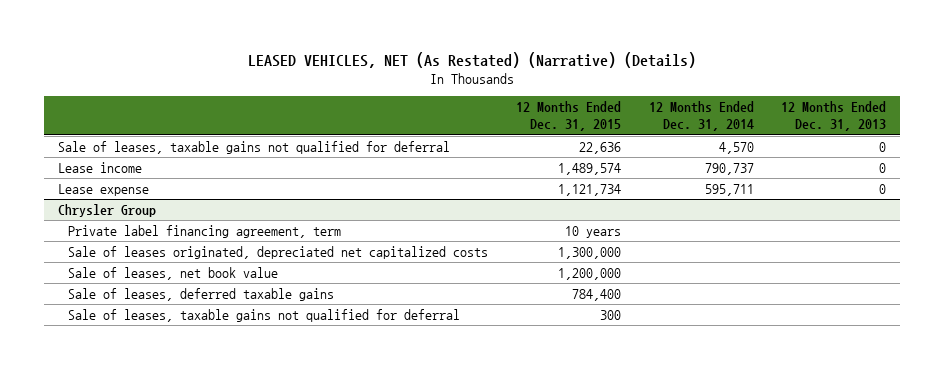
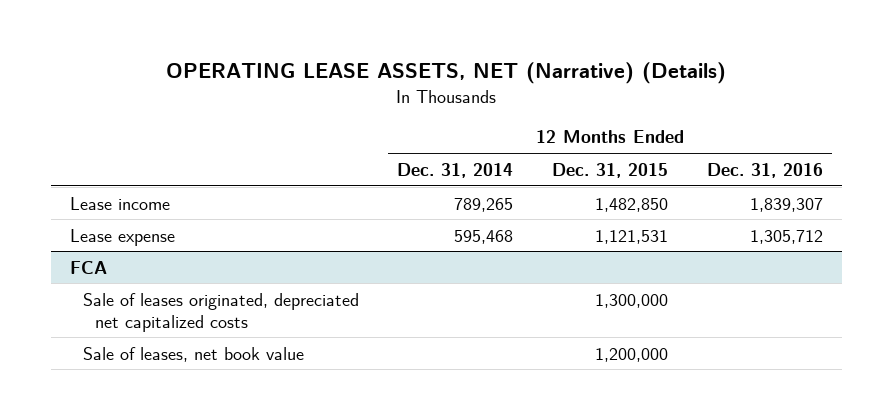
- LEASED VEHICLES, NET (As Restated) (Narrative) (Details)
+ OPERATING LEASE ASSETS, NET (Narrative) (Details)
- | 12 Months Ended Dec. 31, 2015 | 12 Months Ended Dec. 31, 2014 | 12 Months Ended Dec. 31, 2013
+ | 12 Months Ended Dec. 31, 2014 | 12 Months Ended Dec. 31, 2015 | 12 Months Ended Dec. 31, 2016
- Sale of leases, taxable gains not qualified for deferral | 22,636 | 4,570 | 0
- Lease income | 1,489,574 | 790,737 | 0
- Lease expense | 1,121,734 | 595,711 | 0
- Chrysler Group
- Private label financing agreement, term | 10 years | |
+ Lease income | 789,265 | 1,482,850 | 1,839,307
+ Lease expense | 595,468 | 1,121,531 | 1,305,712
+ FCA
- Sale of leases, deferred taxable gains | 784,400 | |
- Sale of leases, taxable gains not qualified for deferral | 300 | |

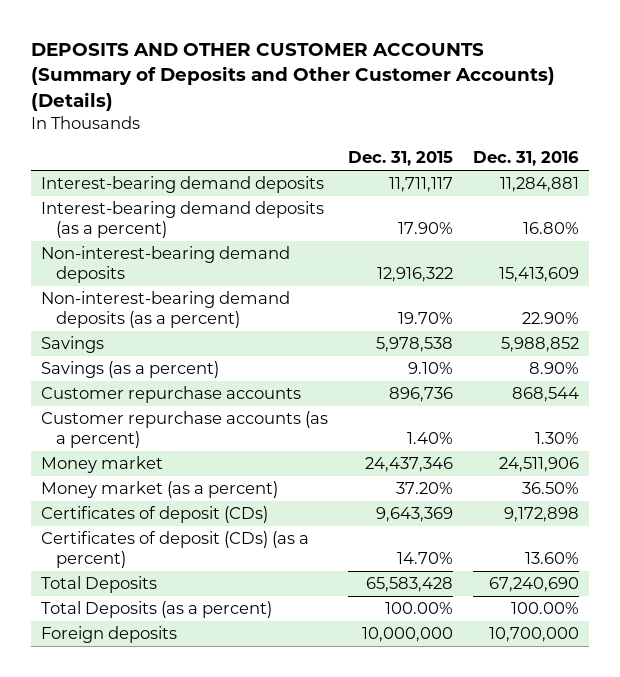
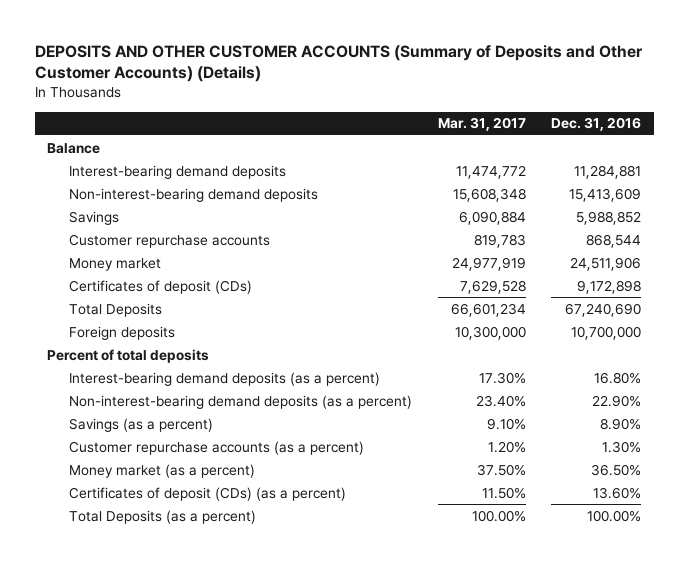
- | Dec. 31, 2015 | Dec. 31, 2016
+ | Mar. 31, 2017 | Dec. 31, 2016
+ Balance
+ Percent of total deposits
moved down: Interest-bearing demand deposits (as a percent) | 17.30% | 16.80%
moved down: Non-interest-bearing demand deposits (as a percent) | 23.40% | 22.90%
moved down: Savings (as a percent) | 9.10% | 8.90%
moved down: Customer repurchase accounts (as a percent) | 1.20% | 1.30%
moved down: Money market (as a percent) | 37.50% | 36.50%
moved down: Certificates of deposit (CDs) (as a percent) | 11.50% | 13.60%
moved down: Total Deposits (as a percent) | 100.00% | 100.00%

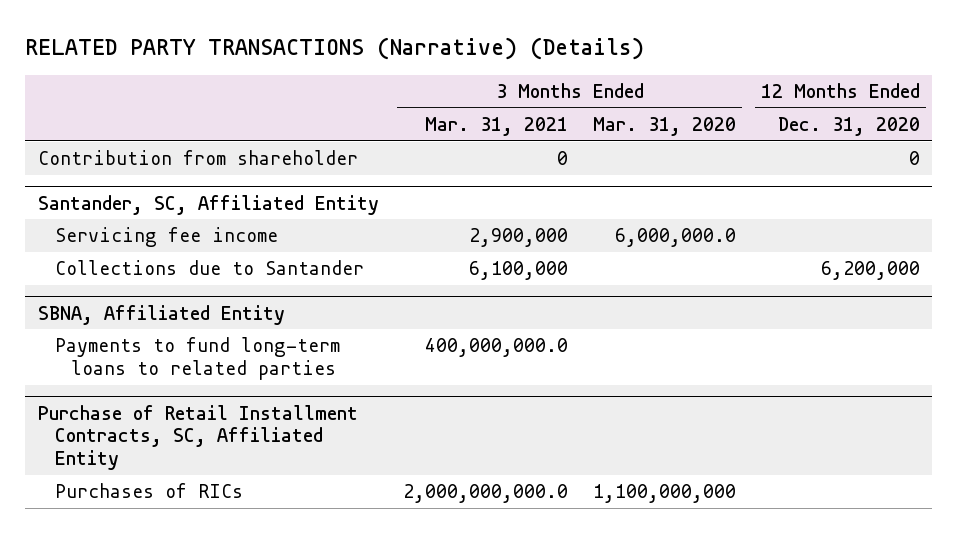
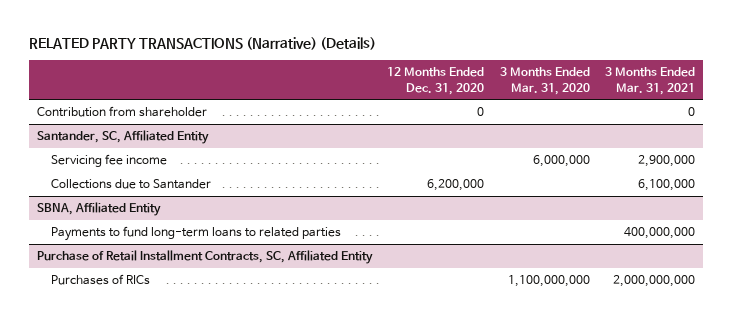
- | 3 Months Ended Mar. 31, 2021 | 3 Months Ended Mar. 31, 2020 | 12 Months Ended Dec. 31, 2020
+ | 12 Months Ended Dec. 31, 2020 | 3 Months Ended Mar. 31, 2020 | 3 Months Ended Mar. 31, 2021
@ Santander, SC, Affiliated Entity
- Servicing fee income | 2,900,000 | 6,000,000.0 |
+ Servicing fee income | | 6,000,000 | 2,900,000
@ SBNA, Affiliated Entity
- Payments to fund long-term loans to related parties | 400,000,000.0 | |
+ Payments to fund long-term loans to related parties | | | 400,000,000
@ Purchase of Retail Installment Contracts, SC, Affiliated Entity
- Purchases of RICs | 2,000,000,000.0 | 1,100,000,000 |
+ Purchases of RICs | | 1,100,000,000 | 2,000,000,000

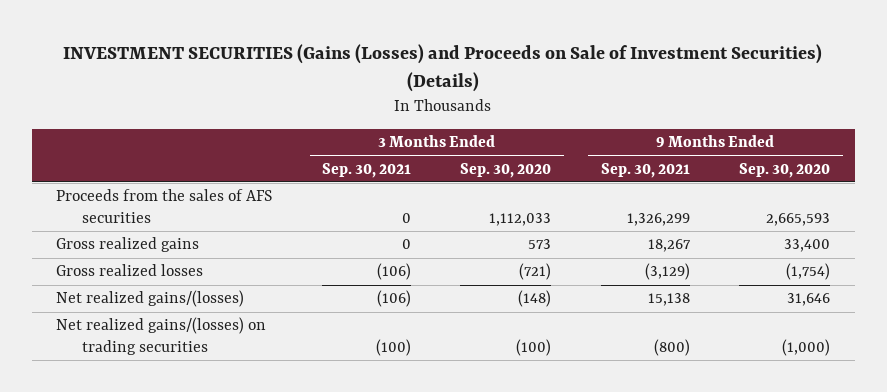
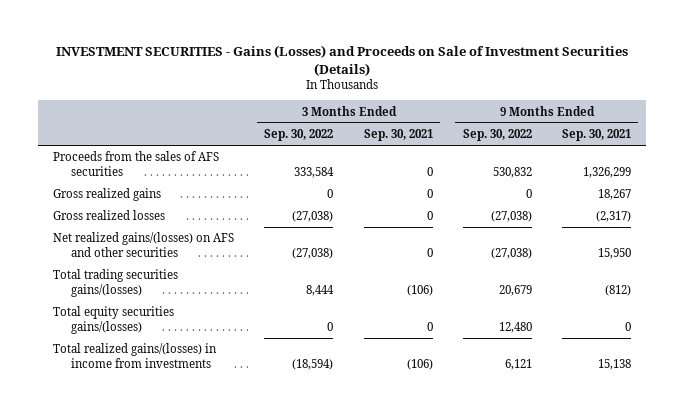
- INVESTMENT SECURITIES (Gains (Losses) and Proceeds on Sale of Investment Securities) (Details)
+ INVESTMENT SECURITIES - Gains (Losses) and Proceeds on Sale of Investment Securities (Details)
- | 3 Months Ended Sep. 30, 2021 | 3 Months Ended Sep. 30, 2020 | 9 Months Ended Sep. 30, 2021 | 9 Months Ended Sep. 30, 2020
+ | 3 Months Ended Sep. 30, 2022 | 3 Months Ended Sep. 30, 2021 | 9 Months Ended Sep. 30, 2022 | 9 Months Ended Sep. 30, 2021
- Gross realized losses | (106) | (721) | (3,129) | (1,754)
- Net realized gains/(losses) | (106) | (148) | 15,138 | 31,646
- Net realized gains/(losses) on trading securities | (100) | (100) | (800) | (1,000)
+ Gross realized losses | (27,038) | 0 | (27,038) | (2,317)
+ Net realized gains/(losses) on AFS and other securities | (27,038) | 0 | (27,038) | 15,950
+ Total trading securities gains/(losses) | 8,444 | (106) | 20,679 | (812)
+ Total equity securities gains/(losses) | 0 | 0 | 12,480 | 0
+ Total realized gains/(losses) in income from investments | (18,594) | (106) | 6,121 | 15,138

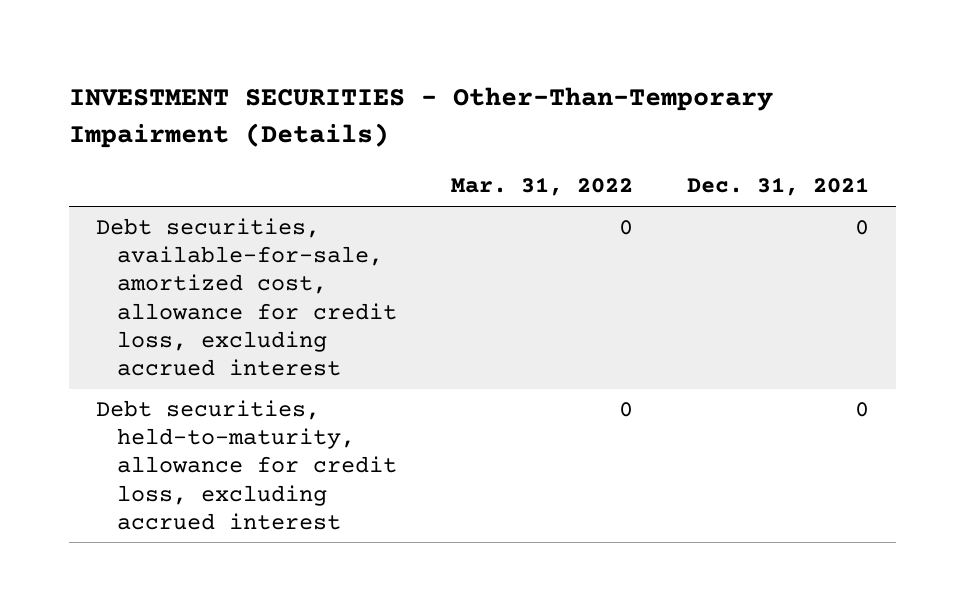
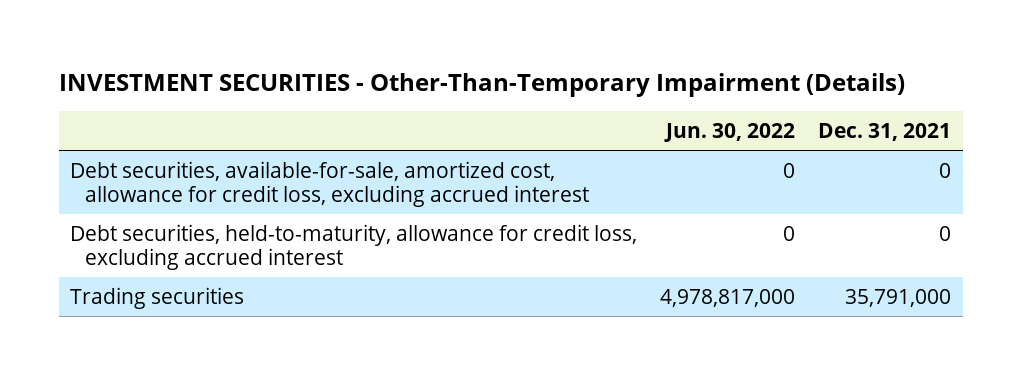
- | Mar. 31, 2022 | Dec. 31, 2021
+ | Jun. 30, 2022 | Dec. 31, 2021
+ Trading securities | 4,978,817,000 | 35,791,000

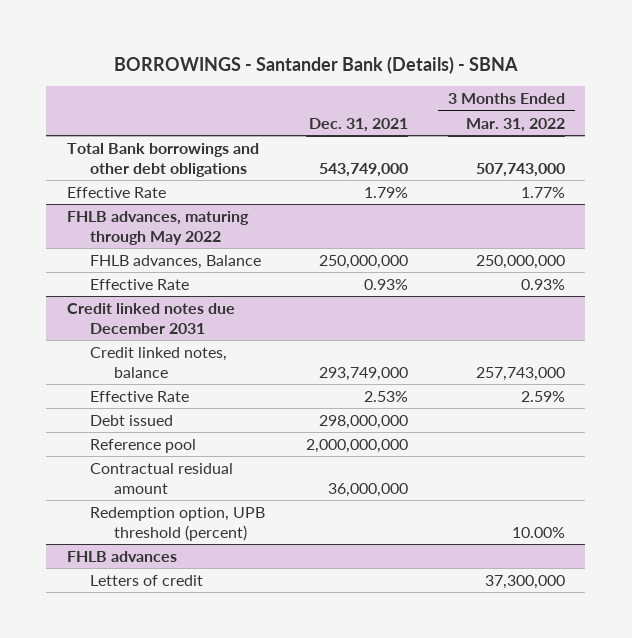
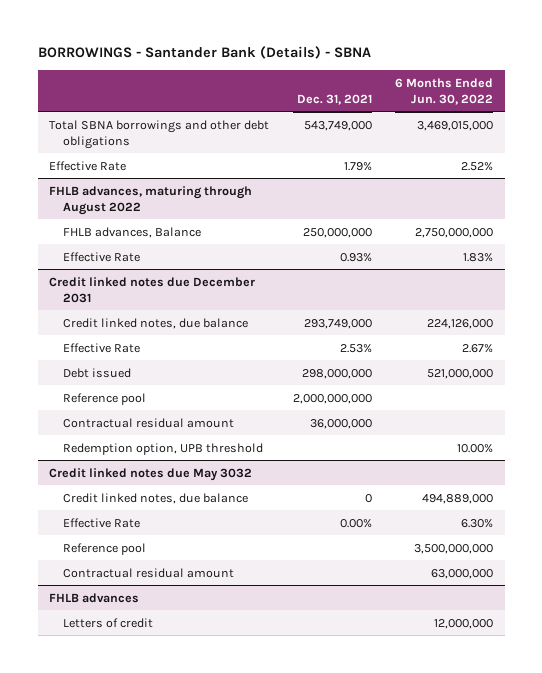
- | Dec. 31, 2021 | 3 Months Ended Mar. 31, 2022
+ | Dec. 31, 2021 | 6 Months Ended Jun. 30, 2022
- Total Bank borrowings and other debt obligations | 543,749,000 | 507,743,000
+ Total SBNA borrowings and other debt obligations | 543,749,000 | 3,469,015,000
- FHLB advances, maturing through May 2022
+ FHLB advances, maturing through August 2022
@ Credit linked notes due December 2031
- Credit linked notes, balance | 293,749,000 | 257,743,000
+ Credit linked notes, due balance | 293,749,000 | 224,126,000
- Redemption option, UPB threshold (percent) | | 10.00%
+ Redemption option, UPB threshold | | 10.00%
+ Credit linked notes due May 3032
+ Credit linked notes, due balance | 0 | 494,889,000
+ Effective Rate | 0.00% | 6.30%
+ Reference pool | | 3,500,000,000
+ Contractual residual amount | | 63,000,000

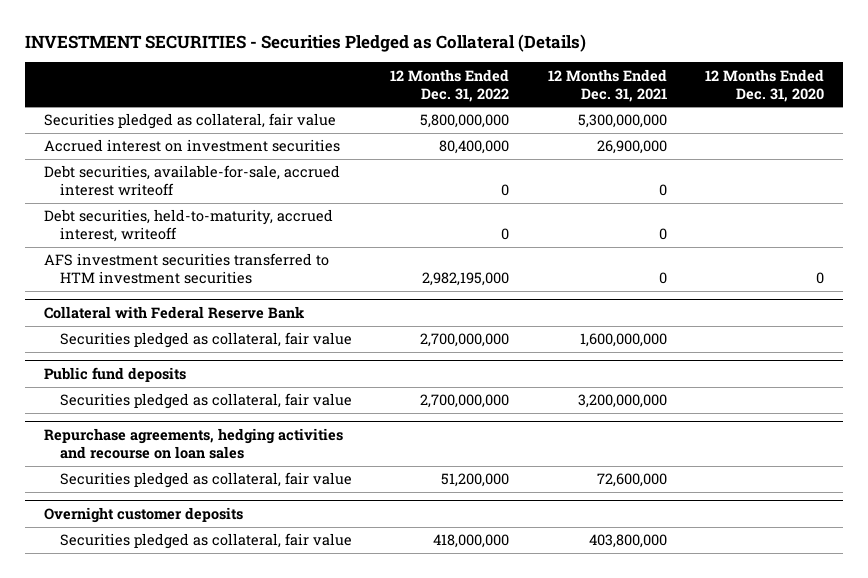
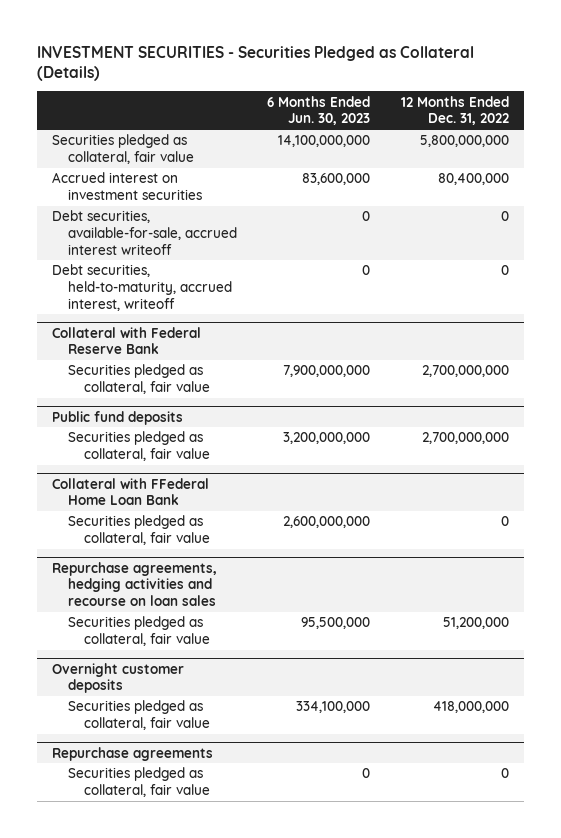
- | 12 Months Ended Dec. 31, 2022 | 12 Months Ended Dec. 31, 2021 | 12 Months Ended Dec. 31, 2020
+ | 6 Months Ended Jun. 30, 2023 | 12 Months Ended Dec. 31, 2022
- AFS investment securities transferred to HTM investment securities | 2,982,195,000 | 0 | 0
+ Collateral with FFederal Home Loan Bank
+ Securities pledged as collateral, fair value | 2,600,000,000 | 0
+ Repurchase agreements
+ Securities pledged as collateral, fair value | 0 | 0

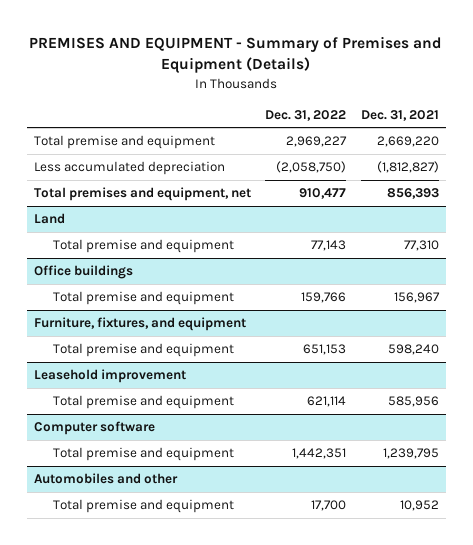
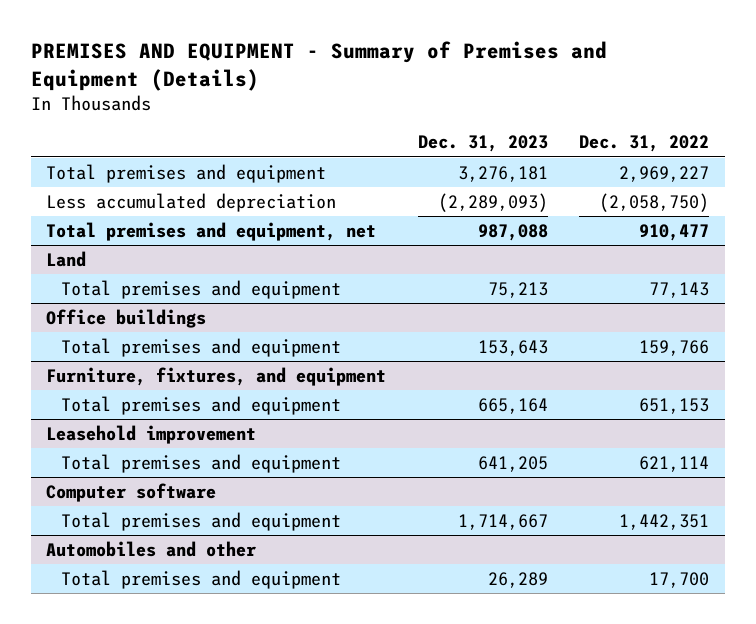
- | Dec. 31, 2022 | Dec. 31, 2021
+ | Dec. 31, 2023 | Dec. 31, 2022
- Total premise and equipment | 2,969,227 | 2,669,220
+ Total premises and equipment | 3,276,181 | 2,969,227
@ Land
- Total premise and equipment | 77,143 | 77,310
+ Total premises and equipment | 75,213 | 77,143
@ Office buildings
- Total premise and equipment | 159,766 | 156,967
+ Total premises and equipment | 153,643 | 159,766
@ Furniture, fixtures, and equipment
- Total premise and equipment | 651,153 | 598,240
+ Total premises and equipment | 665,164 | 651,153
@ Leasehold improvement
- Total premise and equipment | 621,114 | 585,956
+ Total premises and equipment | 641,205 | 621,114
@ Computer software
- Total premise and equipment | 1,442,351 | 1,239,795
+ Total premises and equipment | 1,714,667 | 1,442,351
@ Automobiles and other
- Total premise and equipment | 17,700 | 10,952
+ Total premises and equipment | 26,289 | 17,700

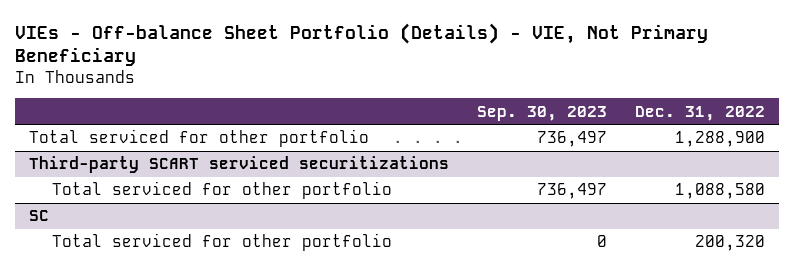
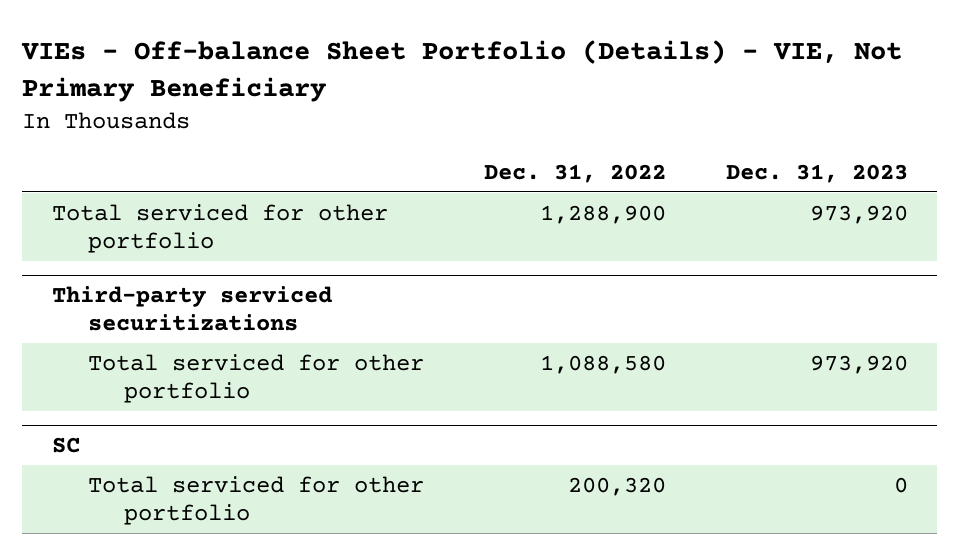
- | Sep. 30, 2023 | Dec. 31, 2022
+ | Dec. 31, 2022 | Dec. 31, 2023
- Third-party SCART serviced securitizations
+ Third-party serviced securitizations

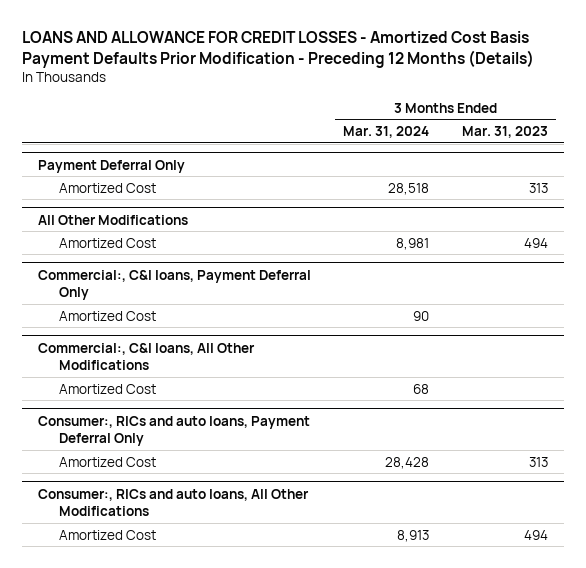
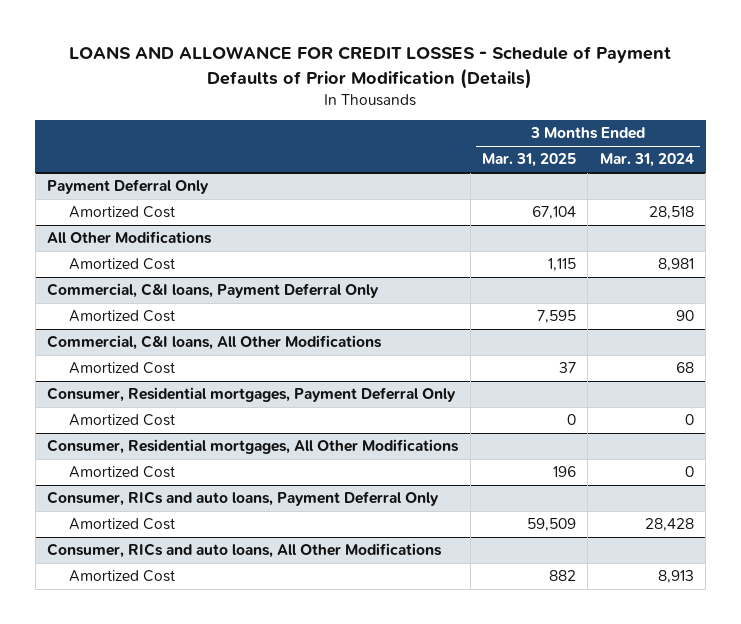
- LOANS AND ALLOWANCE FOR CREDIT LOSSES - Amortized Cost Basis Payment Defaults Prior Modification - Preceding 12 Months (Details)
+ LOANS AND ALLOWANCE FOR CREDIT LOSSES - Schedule of Payment Defaults of Prior Modification (Details)
- | 3 Months Ended Mar. 31, 2024 | 3 Months Ended Mar. 31, 2023
+ | 3 Months Ended Mar. 31, 2025 | 3 Months Ended Mar. 31, 2024
- Commercial:, C&I loans, Payment Deferral Only
+ Commercial, C&I loans, Payment Deferral Only
- Commercial:, C&I loans, All Other Modifications
+ Commercial, C&I loans, All Other Modifications
- Consumer:, RICs and auto loans, Payment Deferral Only
+ Consumer, Residential mortgages, Payment Deferral Only
+ Amortized Cost | 0 | 0
+ Consumer, Residential mortgages, All Other Modifications
+ Amortized Cost | 196 | 0
+ Consumer, RICs and auto loans, Payment Deferral Only
- Consumer:, RICs and auto loans, All Other Modifications
+ Consumer, RICs and auto loans, All Other Modifications

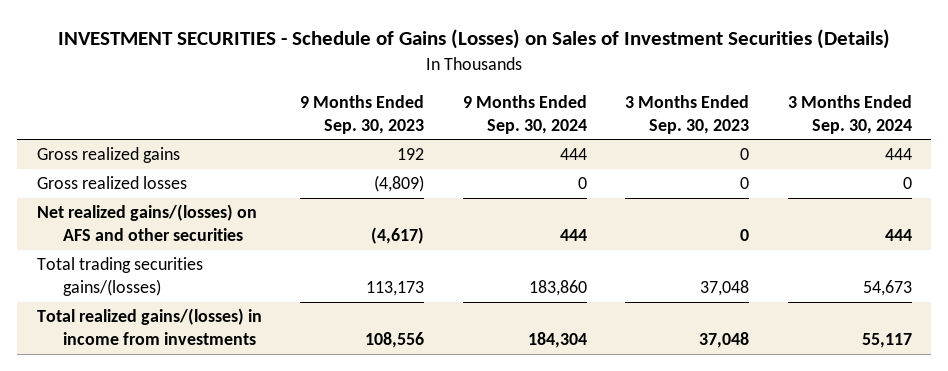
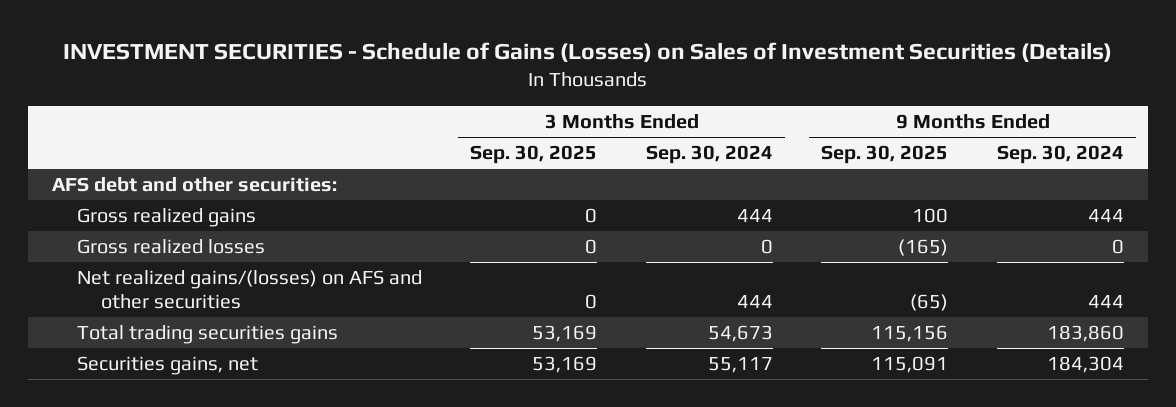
- | 9 Months Ended Sep. 30, 2023 | 9 Months Ended Sep. 30, 2024 | 3 Months Ended Sep. 30, 2023 | 3 Months Ended Sep. 30, 2024
+ | 3 Months Ended Sep. 30, 2025 | 3 Months Ended Sep. 30, 2024 | 9 Months Ended Sep. 30, 2025 | 9 Months Ended Sep. 30, 2024
+ AFS debt and other securities:
- Total trading securities gains/(losses) | 113,173 | 183,860 | 37,048 | 54,673
- Total realized gains/(losses) in income from investments | 108,556 | 184,304 | 37,048 | 55,117
+ Total trading securities gains | 53,169 | 54,673 | 115,156 | 183,860
+ Securities gains, net | 53,169 | 55,117 | 115,091 | 184,304

